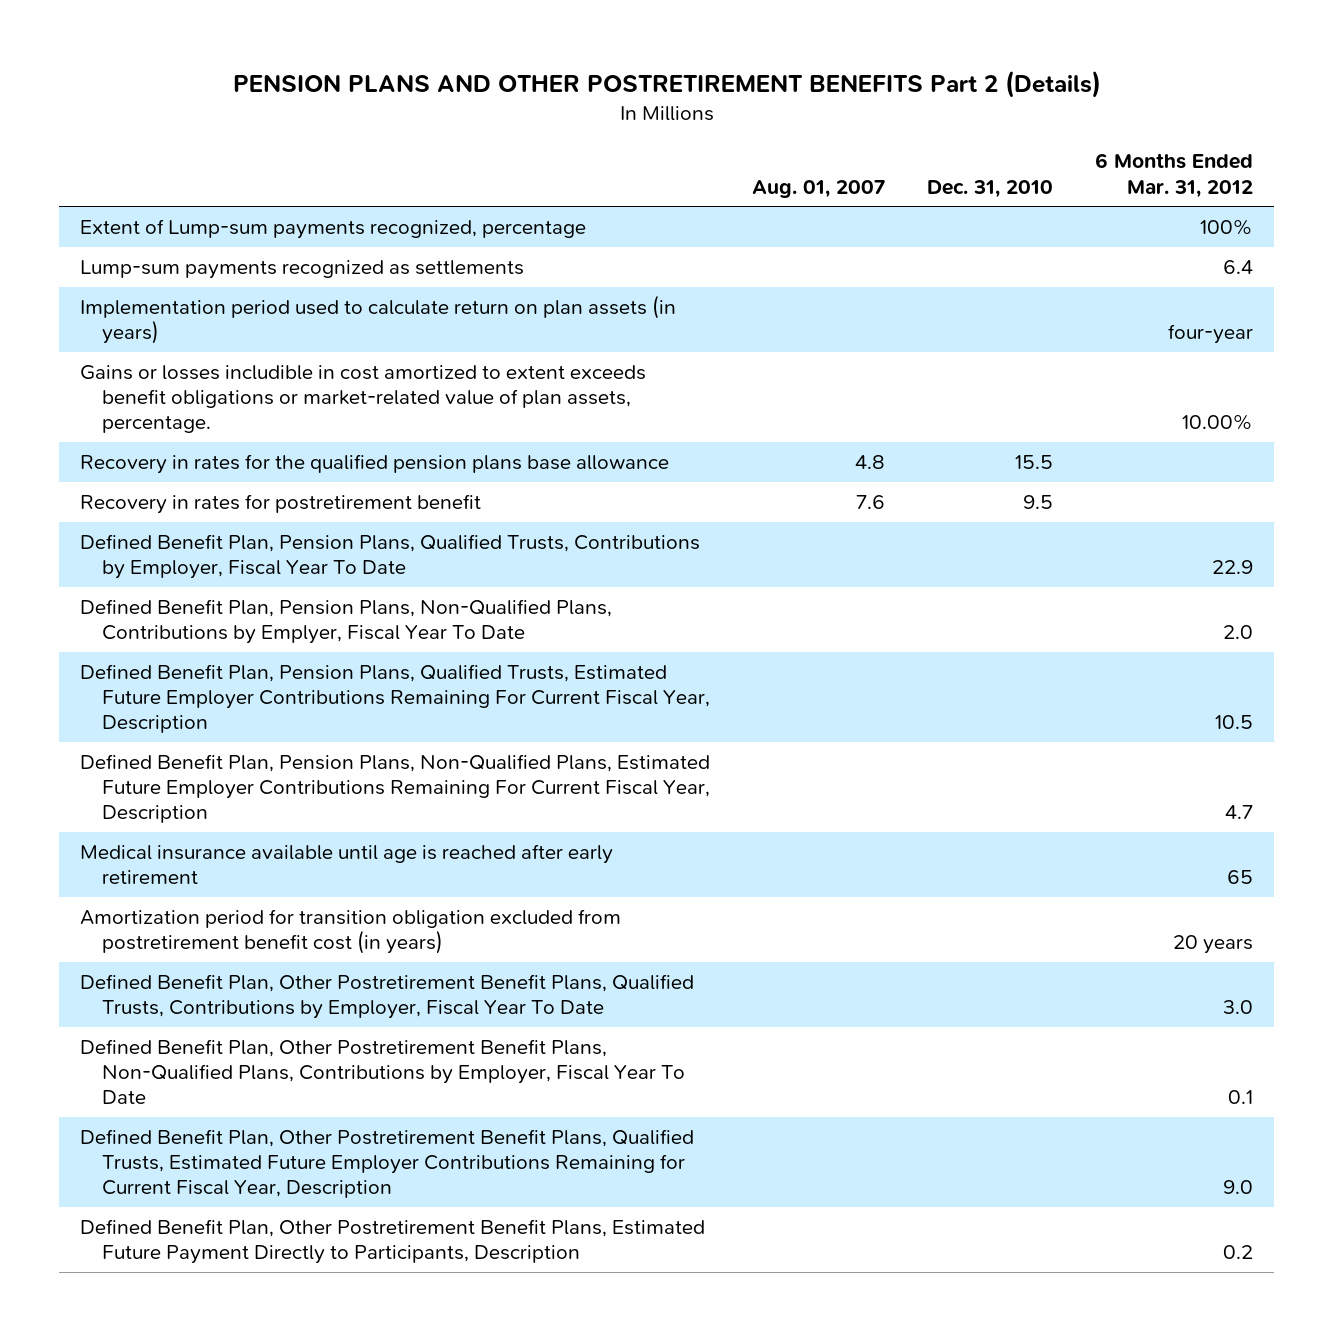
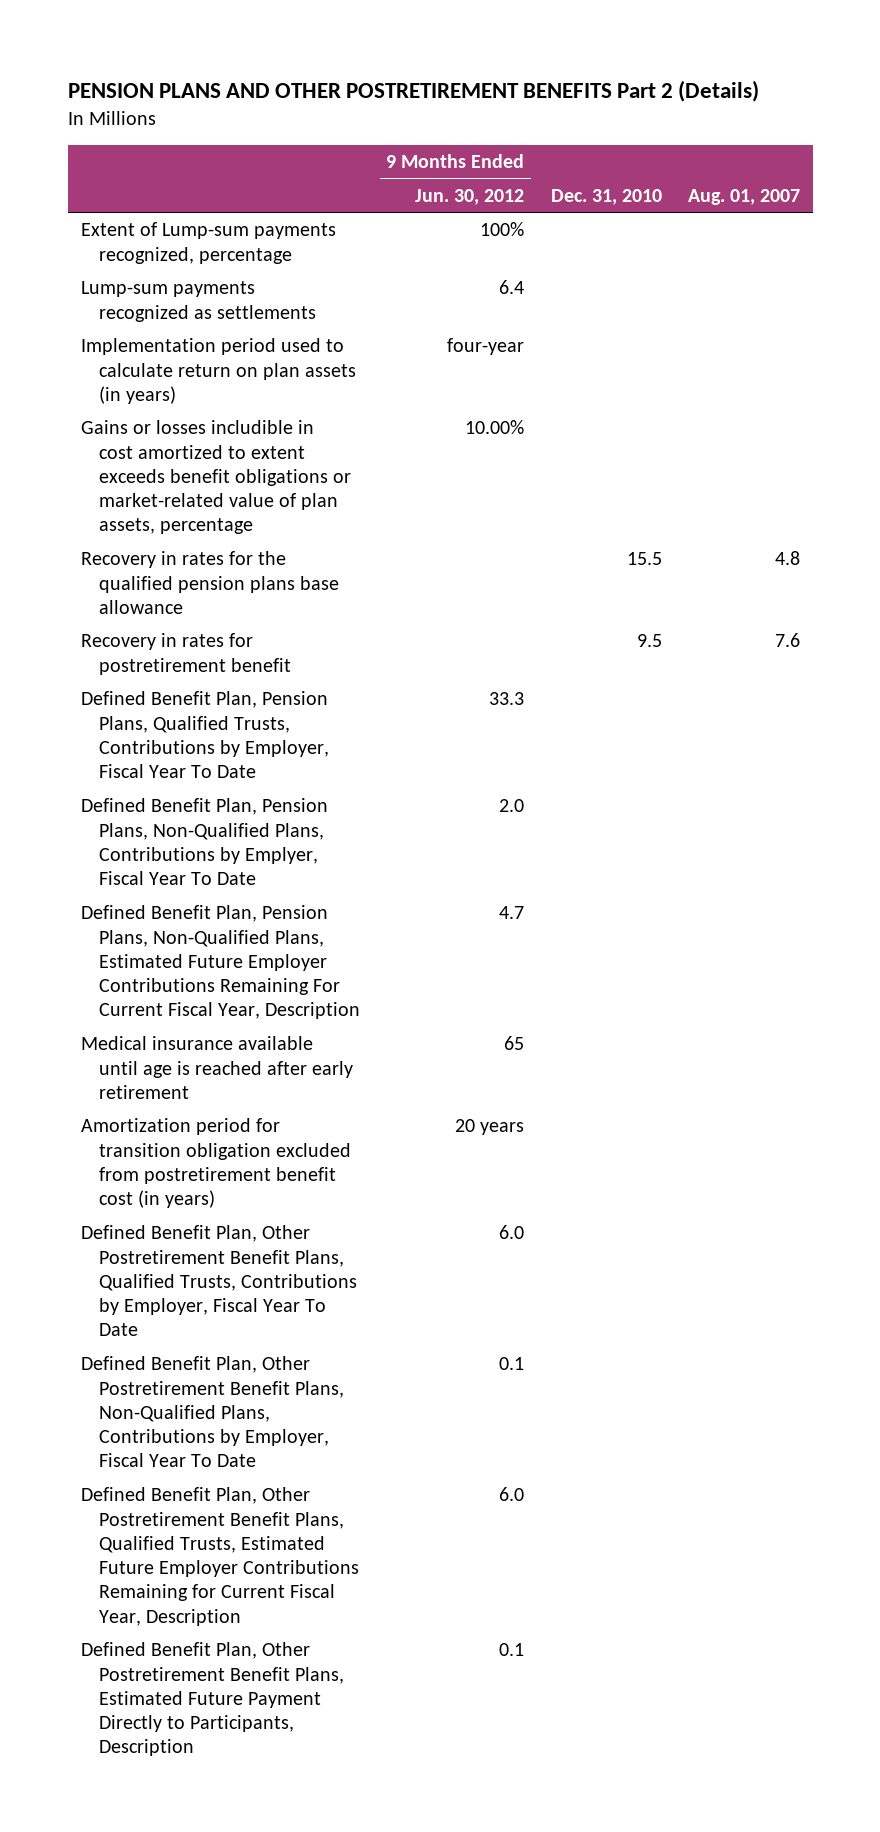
- | Aug. 01, 2007 | Dec. 31, 2010 | 6 Months Ended Mar. 31, 2012
+ | 9 Months Ended Jun. 30, 2012 | Dec. 31, 2010 | Aug. 01, 2007
- Gains or losses includible in cost amortized to extent exceeds benefit obligations or market-related value of plan assets, percentage. | | | 10.00%
+ Gains or losses includible in cost amortized to extent exceeds benefit obligations or market-related value of plan assets, percentage | 10.00% | |
- Defined Benefit Plan, Pension Plans, Qualified Trusts, Estimated Future Employer Contributions Remaining For Current Fiscal Year, Description | | | 10.5

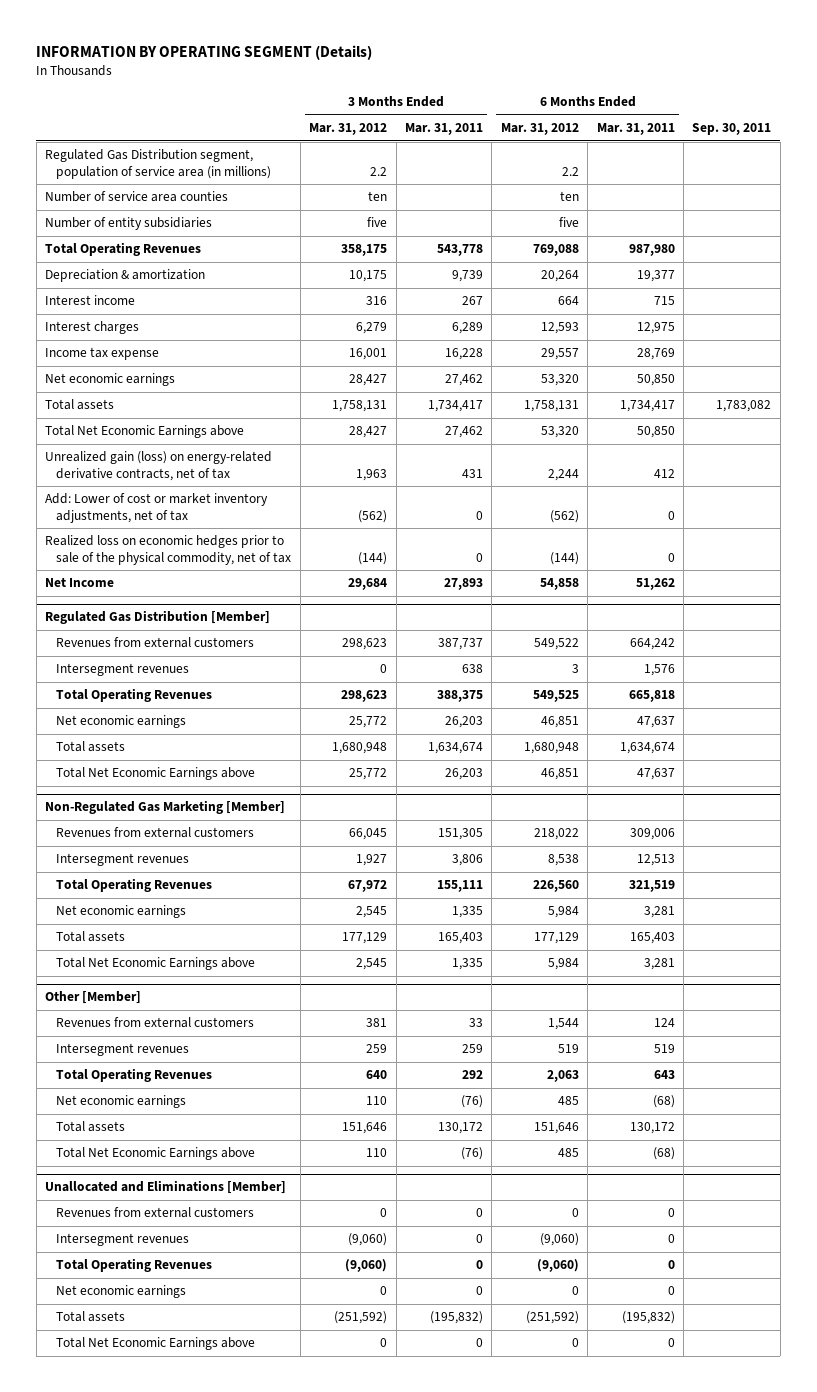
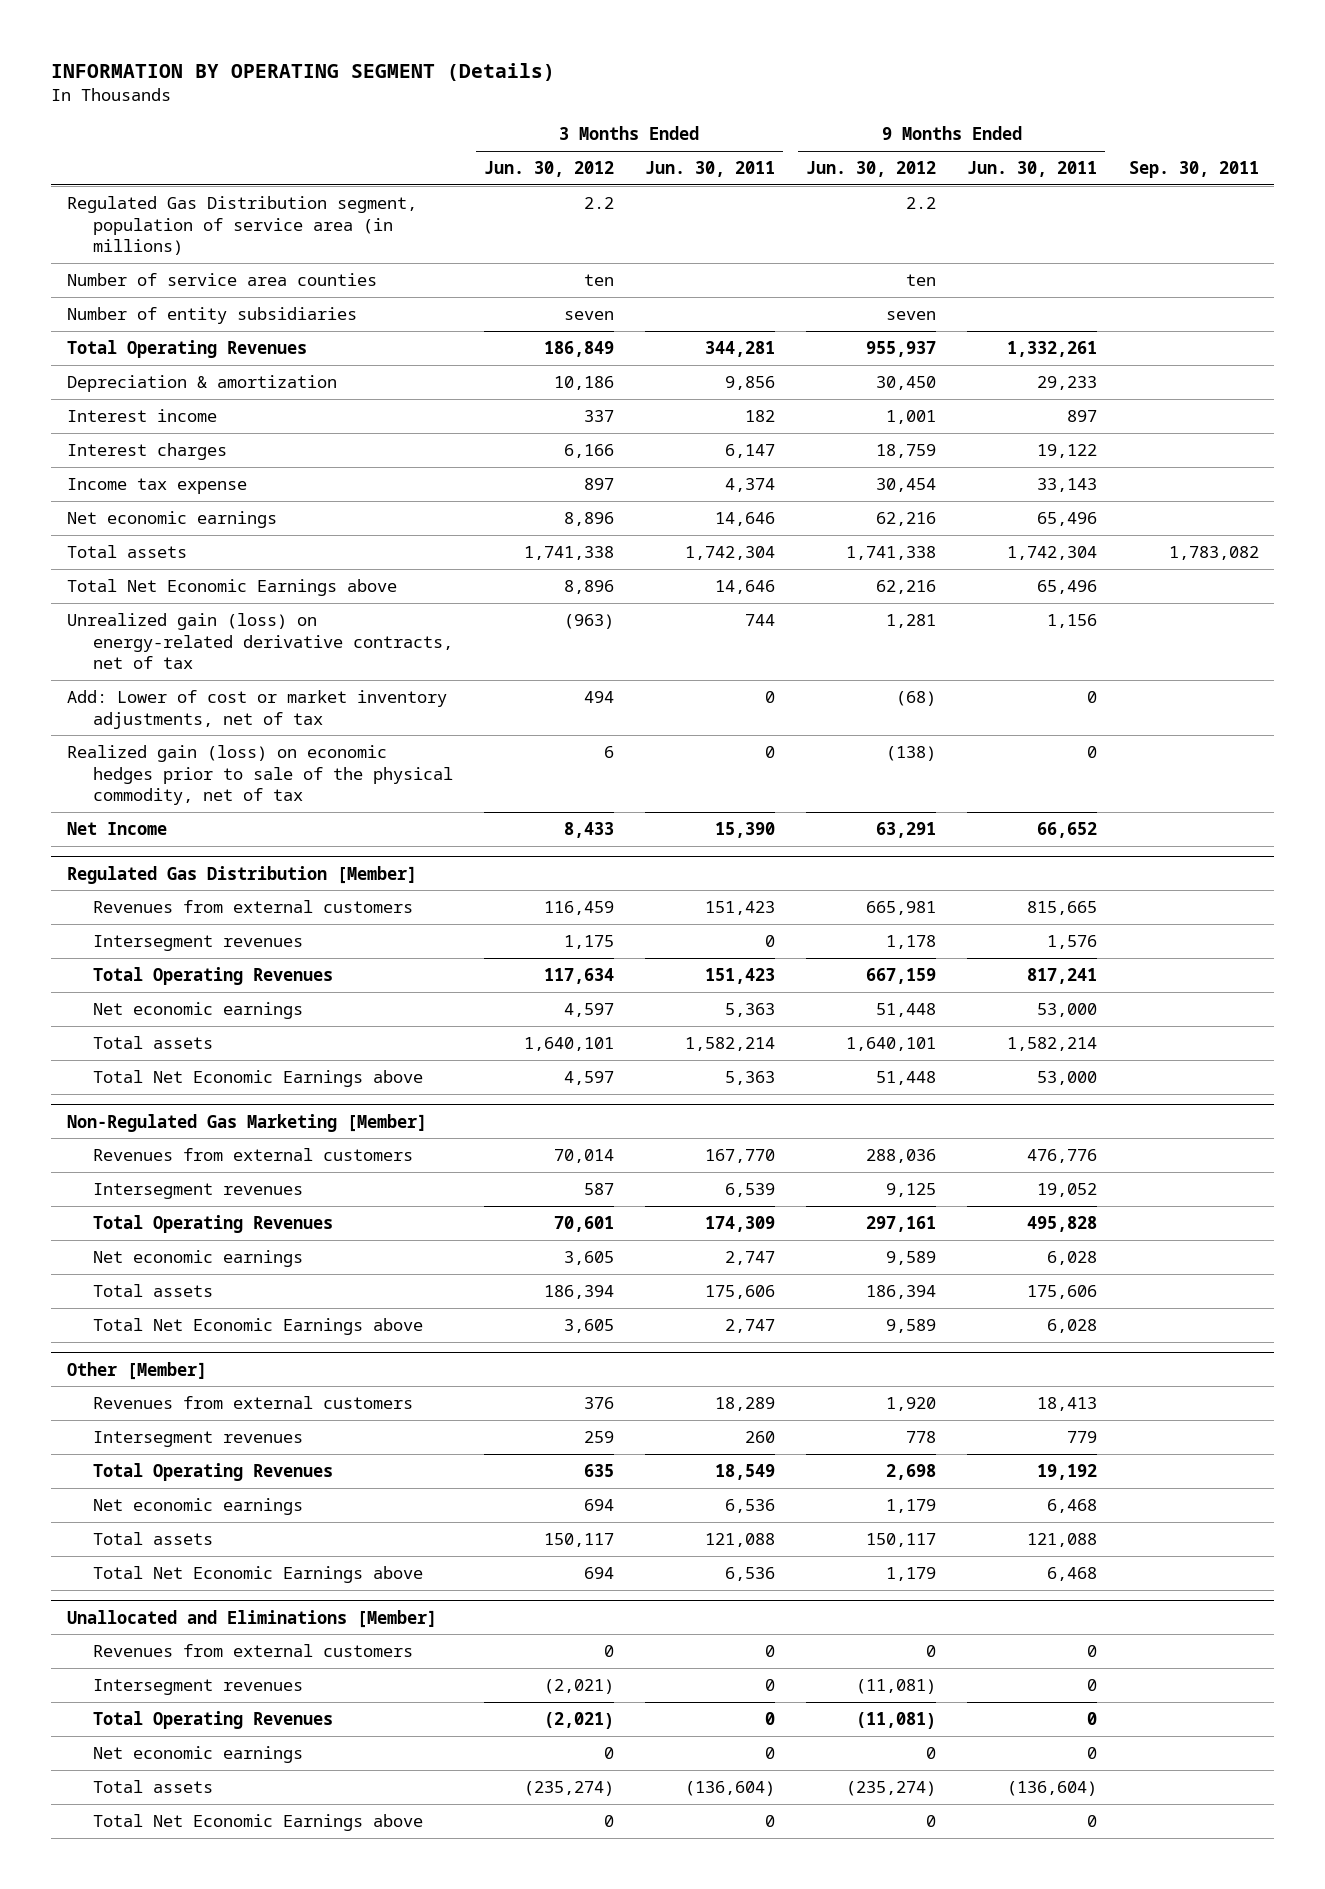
- | 3 Months Ended Mar. 31, 2012 | 3 Months Ended Mar. 31, 2011 | 6 Months Ended Mar. 31, 2012 | 6 Months Ended Mar. 31, 2011 | Sep. 30, 2011
+ | 3 Months Ended Jun. 30, 2012 | 3 Months Ended Jun. 30, 2011 | 9 Months Ended Jun. 30, 2012 | 9 Months Ended Jun. 30, 2011 | Sep. 30, 2011
- Realized loss on economic hedges prior to sale of the physical commodity, net of tax | (144) | 0 | (144) | 0 |
+ Realized gain (loss) on economic hedges prior to sale of the physical commodity, net of tax | 6 | 0 | (138) | 0 |

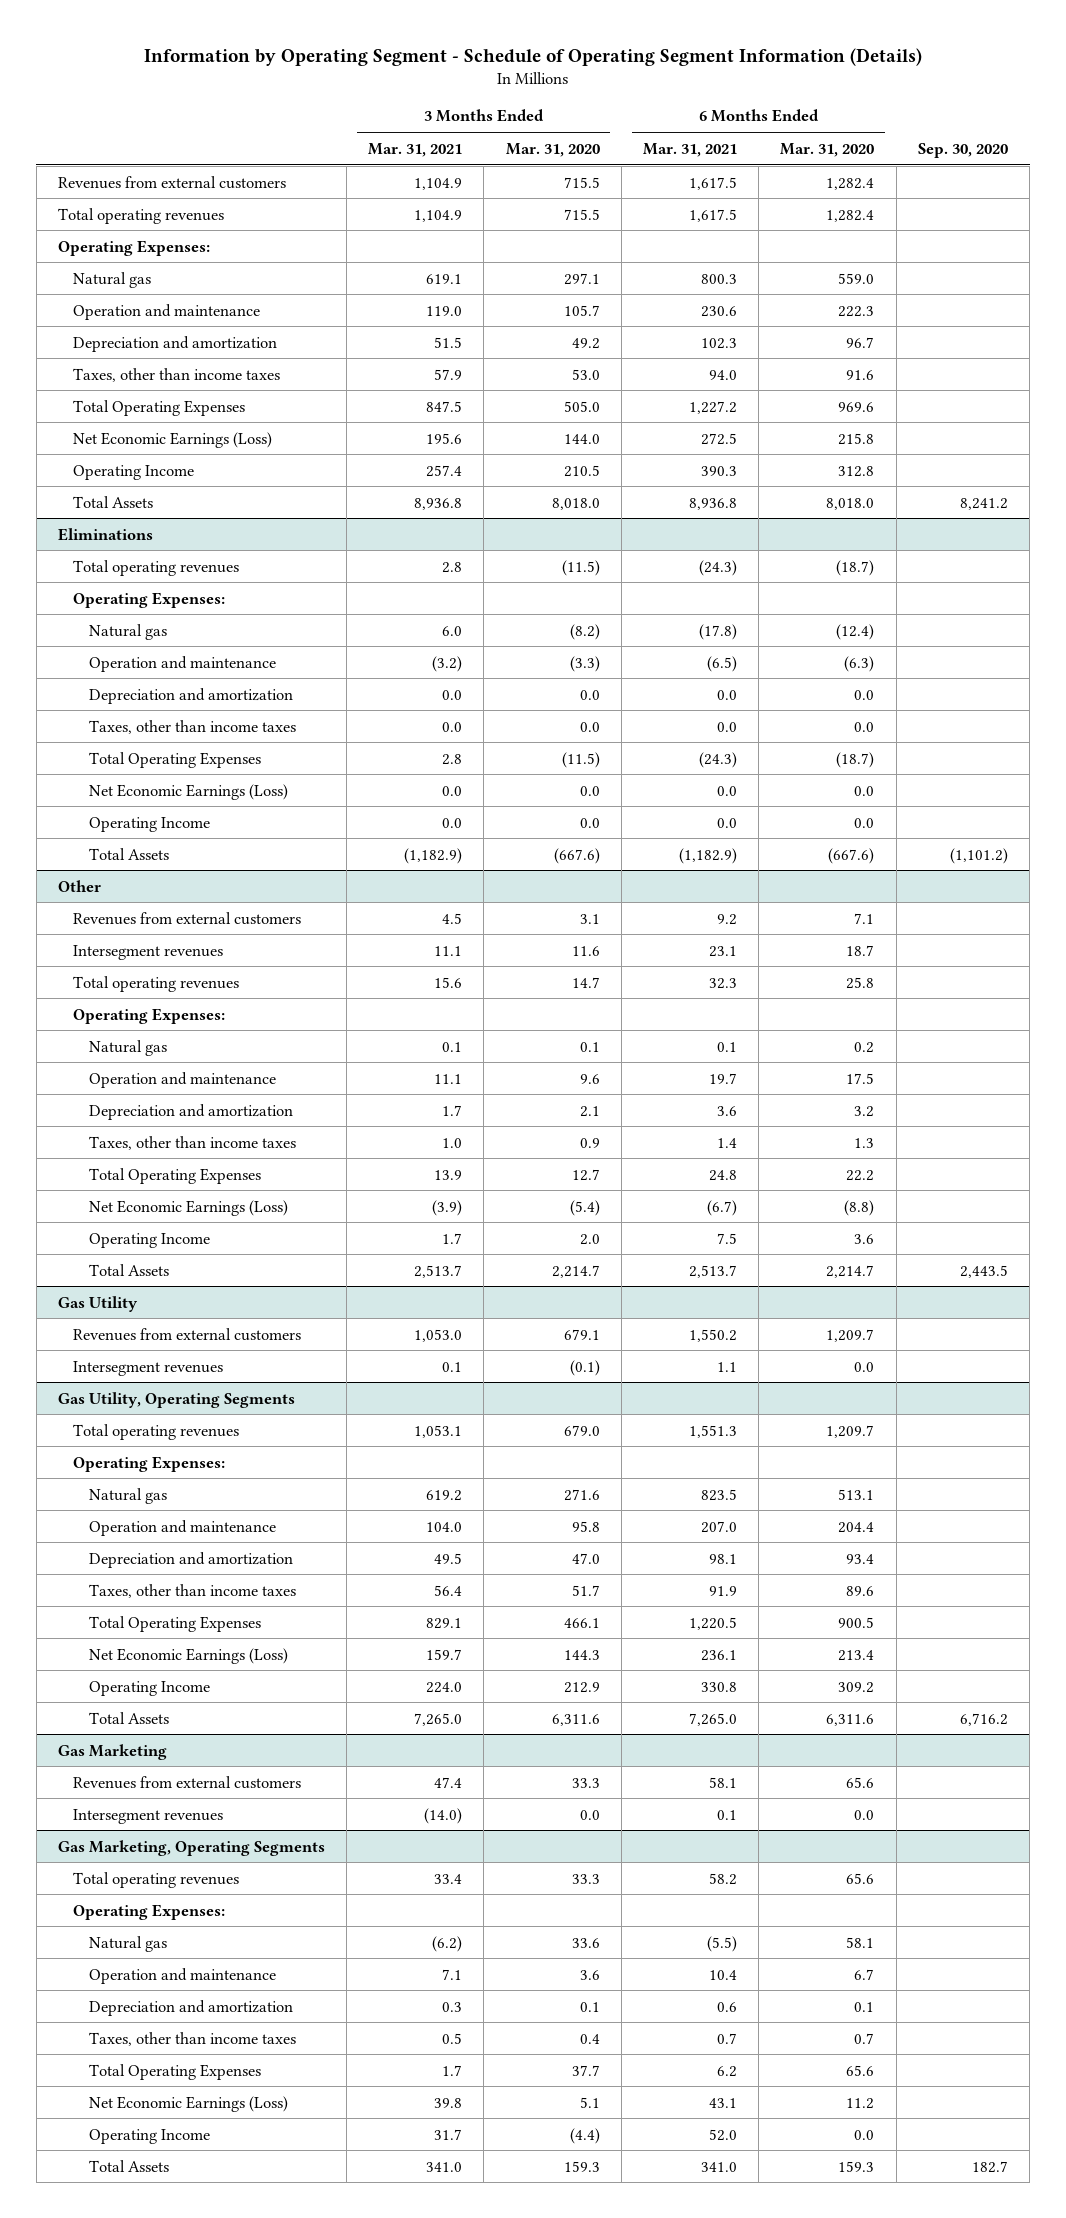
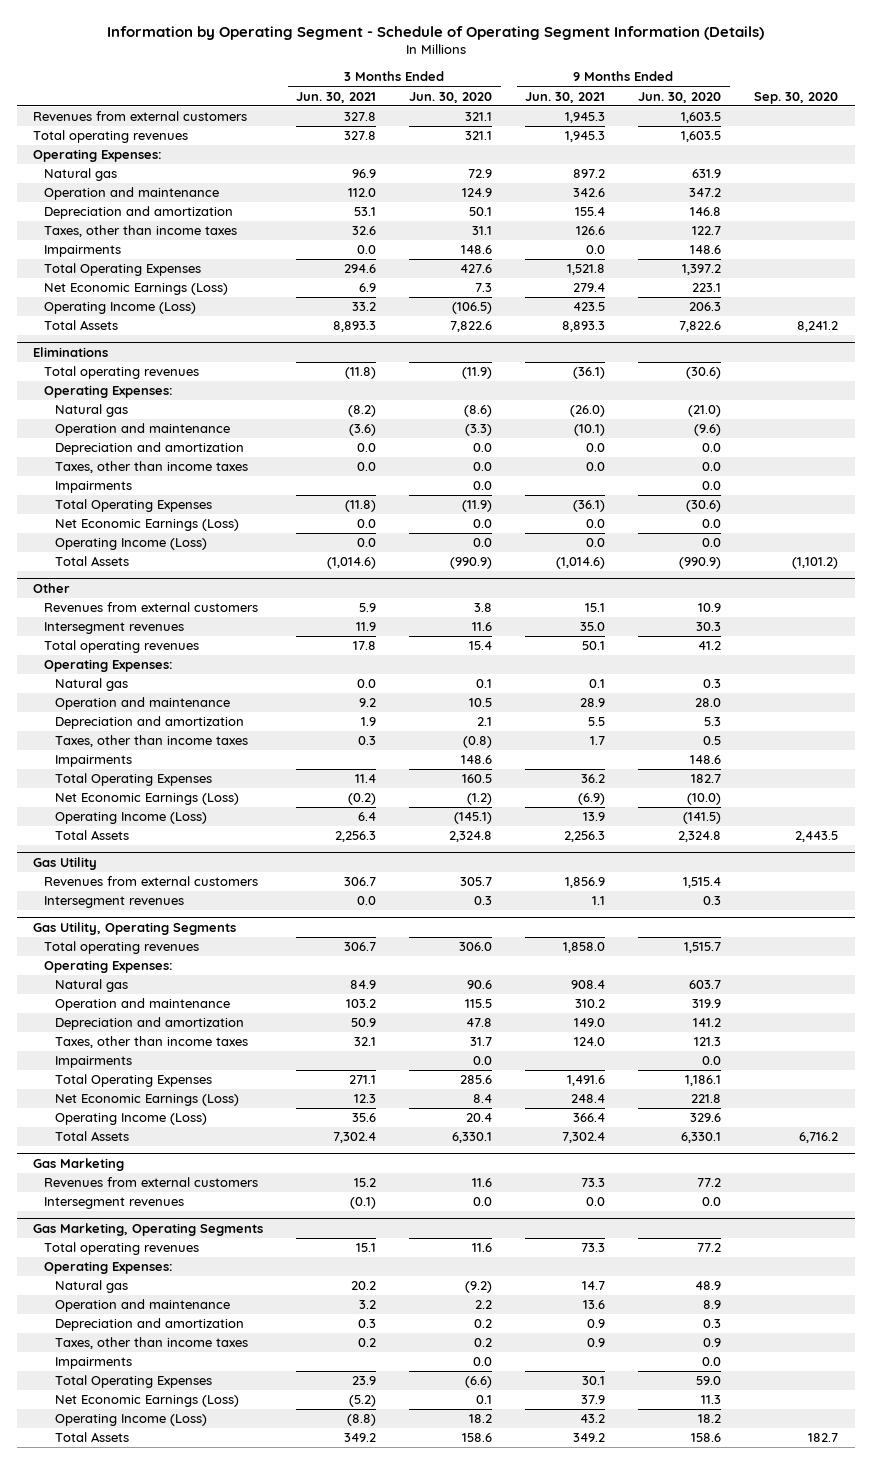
- | 3 Months Ended Mar. 31, 2021 | 3 Months Ended Mar. 31, 2020 | 6 Months Ended Mar. 31, 2021 | 6 Months Ended Mar. 31, 2020 | Sep. 30, 2020
+ | 3 Months Ended Jun. 30, 2021 | 3 Months Ended Jun. 30, 2020 | 9 Months Ended Jun. 30, 2021 | 9 Months Ended Jun. 30, 2020 | Sep. 30, 2020
+ Impairments | 0.0 | 148.6 | 0.0 | 148.6 |
- Operating Income | 257.4 | 210.5 | 390.3 | 312.8 |
+ Operating Income (Loss) | 33.2 | (106.5) | 423.5 | 206.3 |
@ Eliminations
+ Impairments | | 0.0 | | 0.0 |
- Operating Income | 0.0 | 0.0 | 0.0 | 0.0 |
+ Operating Income (Loss) | 0.0 | 0.0 | 0.0 | 0.0 |
@ Other
+ Impairments | | 148.6 | | 148.6 |
- Operating Income | 1.7 | 2.0 | 7.5 | 3.6 |
+ Operating Income (Loss) | 6.4 | (145.1) | 13.9 | (141.5) |
@ Gas Utility, Operating Segments
+ Impairments | | 0.0 | | 0.0 |
- Operating Income | 224.0 | 212.9 | 330.8 | 309.2 |
+ Operating Income (Loss) | 35.6 | 20.4 | 366.4 | 329.6 |
@ Gas Marketing, Operating Segments
+ Impairments | | 0.0 | | 0.0 |
- Operating Income | 31.7 | (4.4) | 52.0 | 0.0 |
+ Operating Income (Loss) | (8.8) | 18.2 | 43.2 | 18.2 |

